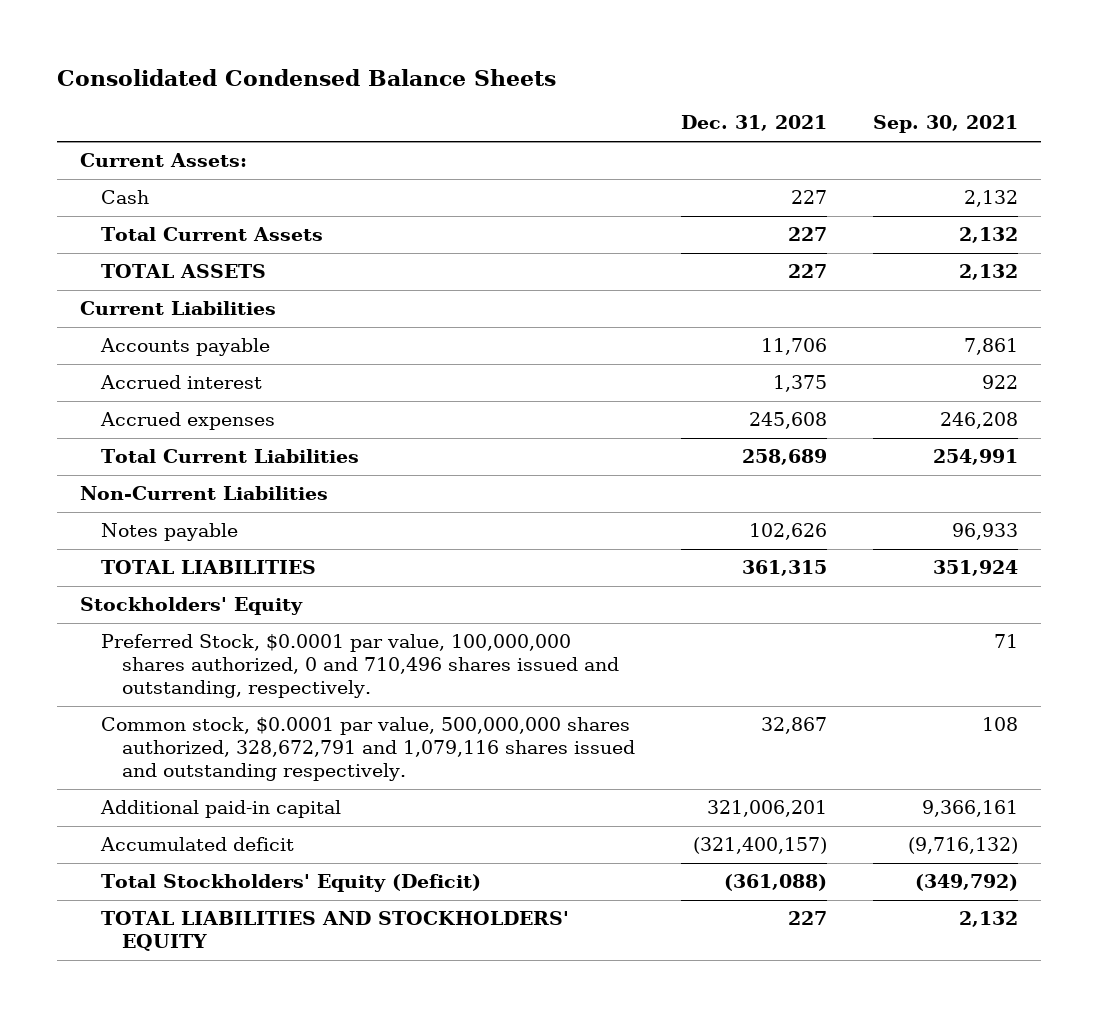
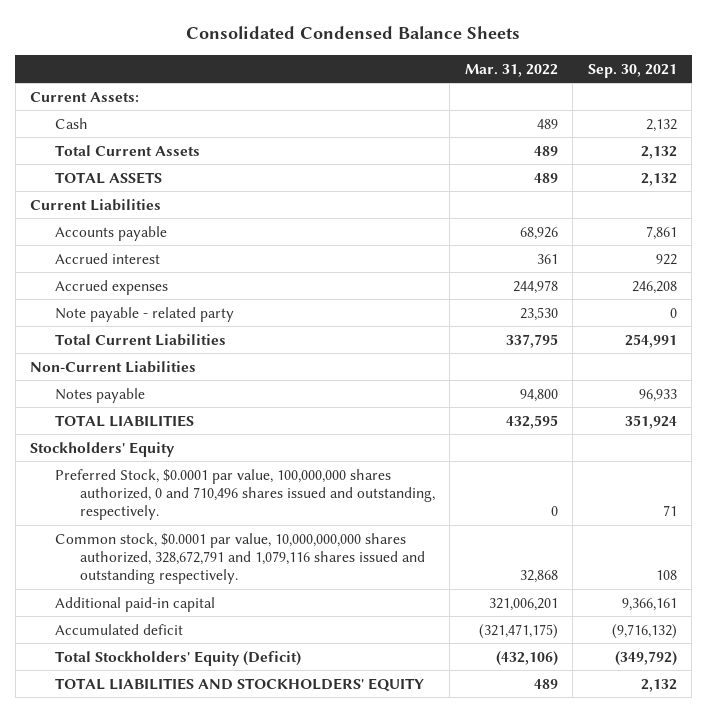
- | Dec. 31, 2021 | Sep. 30, 2021
+ | Mar. 31, 2022 | Sep. 30, 2021
+ Note payable - related party | 23,530 | 0
- Common stock, $0.0001 par value, 500,000,000 shares authorized, 328,672,791 and 1,079,116 shares issued and outstanding respectively. | 32,867 | 108
+ Common stock, $0.0001 par value, 10,000,000,000 shares authorized, 328,672,791 and 1,079,116 shares issued and outstanding respectively. | 32,868 | 108

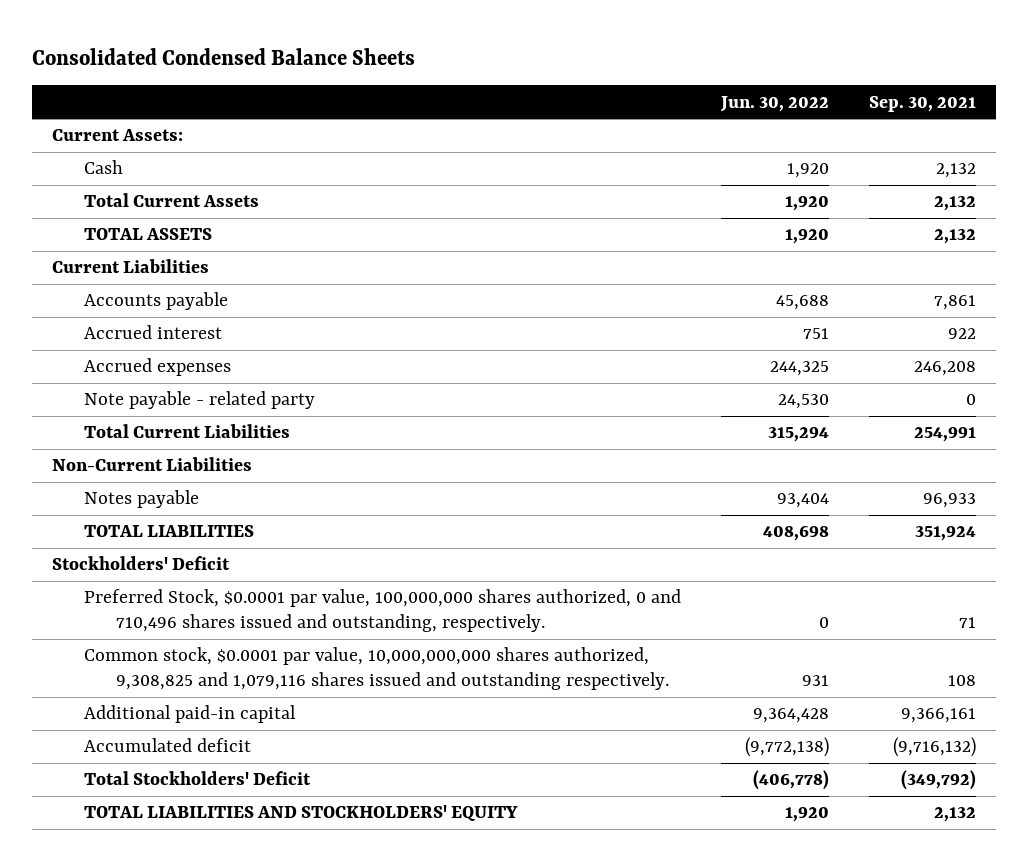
- | Mar. 31, 2022 | Sep. 30, 2021
+ | Jun. 30, 2022 | Sep. 30, 2021
- Stockholders' Equity
+ Stockholders' Deficit
- Common stock, $0.0001 par value, 10,000,000,000 shares authorized, 328,672,791 and 1,079,116 shares issued and outstanding respectively. | 32,868 | 108
+ Common stock, $0.0001 par value, 10,000,000,000 shares authorized, 9,308,825 and 1,079,116 shares issued and outstanding respectively. | 931 | 108
- Total Stockholders' Equity (Deficit) | (432,106) | (349,792)
+ Total Stockholders' Deficit | (406,778) | (349,792)

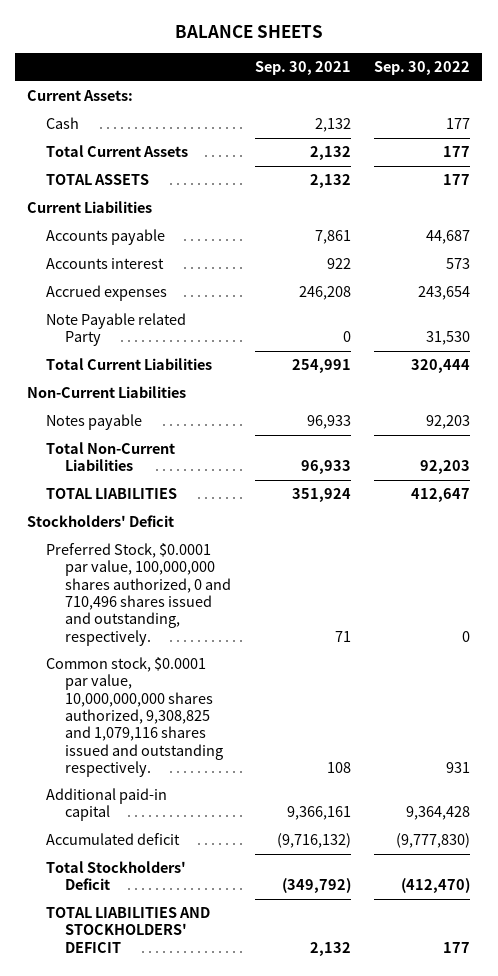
- Consolidated Condensed Balance Sheets
+ BALANCE SHEETS
- | Jun. 30, 2022 | Sep. 30, 2021
+ | Sep. 30, 2021 | Sep. 30, 2022
- Accrued interest | 751 | 922
+ Accounts interest | 922 | 573
- Note payable - related party | 24,530 | 0
+ Note Payable related Party | 0 | 31,530
+ Total Non-Current Liabilities | 96,933 | 92,203
- TOTAL LIABILITIES AND STOCKHOLDERS' EQUITY | 1,920 | 2,132
+ TOTAL LIABILITIES AND STOCKHOLDERS' DEFICIT | 2,132 | 177

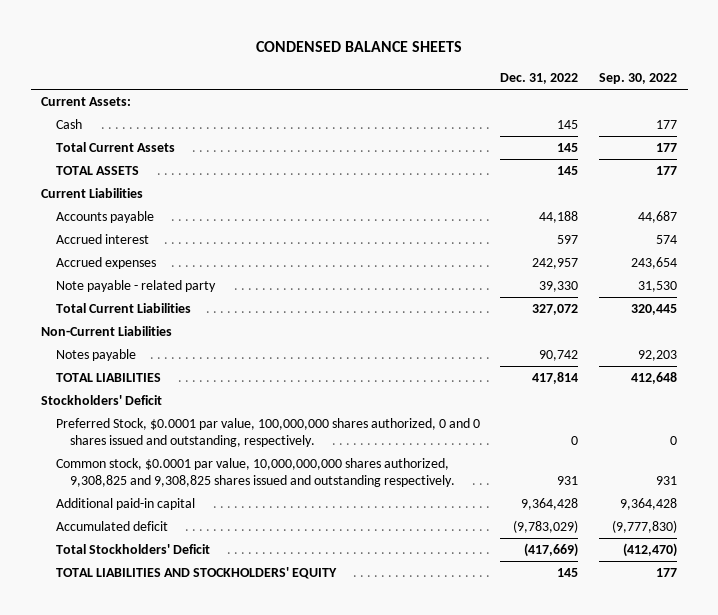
- BALANCE SHEETS
+ CONDENSED BALANCE SHEETS
- | Sep. 30, 2021 | Sep. 30, 2022
+ | Dec. 31, 2022 | Sep. 30, 2022
- Accounts interest | 922 | 573
+ Accrued interest | 597 | 574
- Note Payable related Party | 0 | 31,530
- Total Current Liabilities | 254,991 | 320,444
+ Note payable - related party | 39,330 | 31,530
+ Total Current Liabilities | 327,072 | 320,445
- Total Non-Current Liabilities | 96,933 | 92,203
- TOTAL LIABILITIES | 351,924 | 412,647
+ TOTAL LIABILITIES | 417,814 | 412,648
- Preferred Stock, $0.0001 par value, 100,000,000 shares authorized, 0 and 710,496 shares issued and outstanding, respectively. | 71 | 0
- Common stock, $0.0001 par value, 10,000,000,000 shares authorized, 9,308,825 and 1,079,116 shares issued and outstanding respectively. | 108 | 931
+ Preferred Stock, $0.0001 par value, 100,000,000 shares authorized, 0 and 0 shares issued and outstanding, respectively. | 0 | 0
+ Common stock, $0.0001 par value, 10,000,000,000 shares authorized, 9,308,825 and 9,308,825 shares issued and outstanding respectively. | 931 | 931
- TOTAL LIABILITIES AND STOCKHOLDERS' DEFICIT | 2,132 | 177
+ TOTAL LIABILITIES AND STOCKHOLDERS' EQUITY | 145 | 177

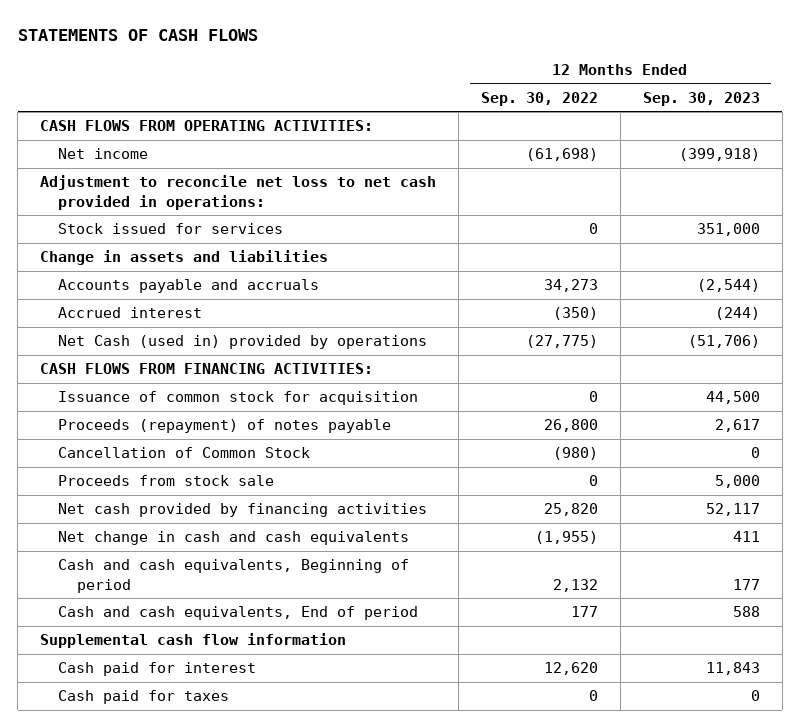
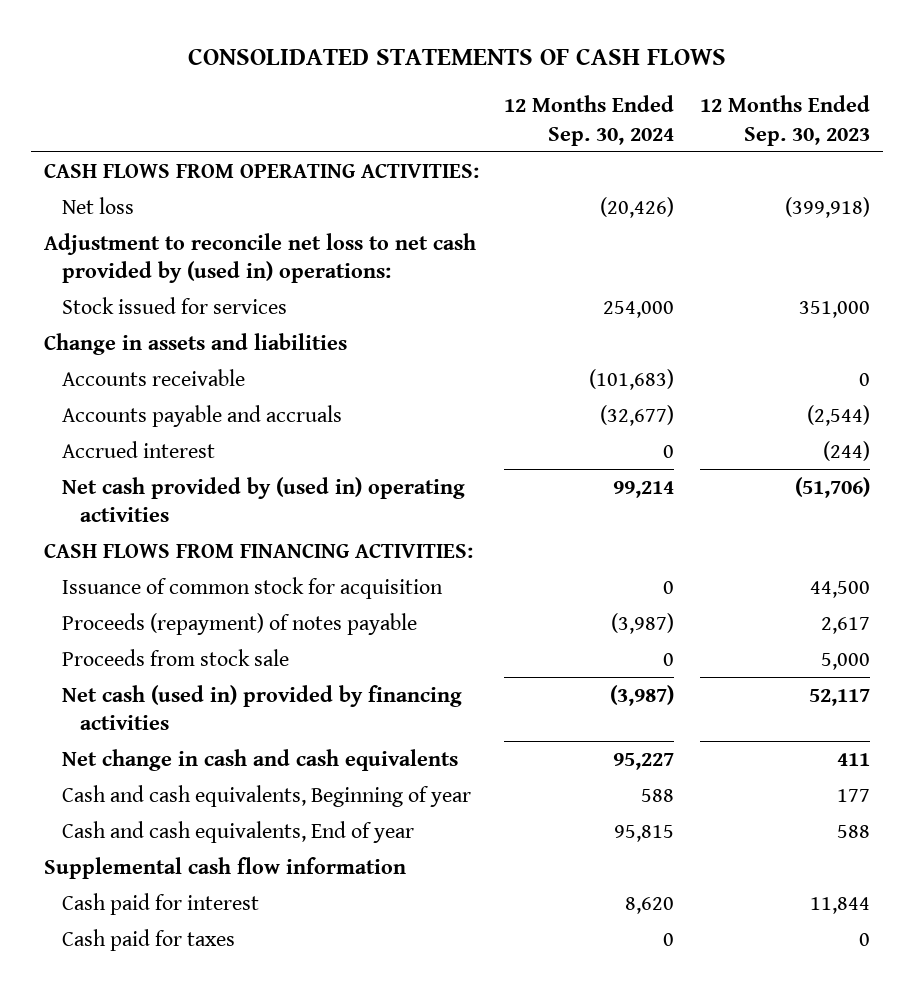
- STATEMENTS OF CASH FLOWS
+ CONSOLIDATED STATEMENTS OF CASH FLOWS
- | 12 Months Ended Sep. 30, 2022 | 12 Months Ended Sep. 30, 2023
+ | 12 Months Ended Sep. 30, 2024 | 12 Months Ended Sep. 30, 2023
- Net income | (61,698) | (399,918)
- Adjustment to reconcile net loss to net cash provided in operations:
+ Net loss | (20,426) | (399,918)
+ Adjustment to reconcile net loss to net cash provided by (used in) operations:
+ Accounts receivable | (101,683) | 0
- Net Cash (used in) provided by operations | (27,775) | (51,706)
+ Net cash provided by (used in) operating activities | 99,214 | (51,706)
- Cancellation of Common Stock | (980) | 0
- Net cash provided by financing activities | 25,820 | 52,117
+ Net cash (used in) provided by financing activities | (3,987) | 52,117
- Cash and cash equivalents, Beginning of period | 2,132 | 177
- Cash and cash equivalents, End of period | 177 | 588
+ Cash and cash equivalents, Beginning of year | 588 | 177
+ Cash and cash equivalents, End of year | 95,815 | 588
- Cash paid for interest | 12,620 | 11,843
+ Cash paid for interest | 8,620 | 11,844

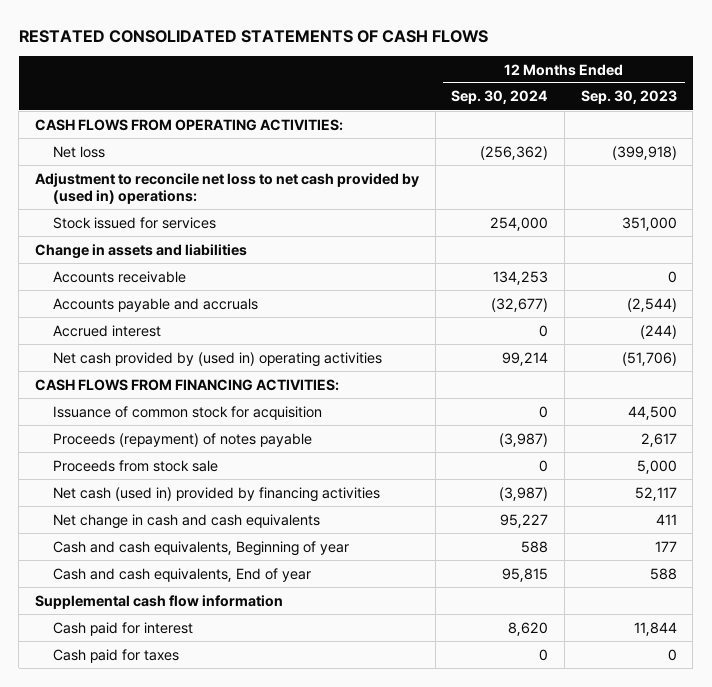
- CONSOLIDATED STATEMENTS OF CASH FLOWS
+ RESTATED CONSOLIDATED STATEMENTS OF CASH FLOWS
- Net loss | (20,426) | (399,918)
+ Net loss | (256,362) | (399,918)
- Accounts receivable | (101,683) | 0
+ Accounts receivable | 134,253 | 0

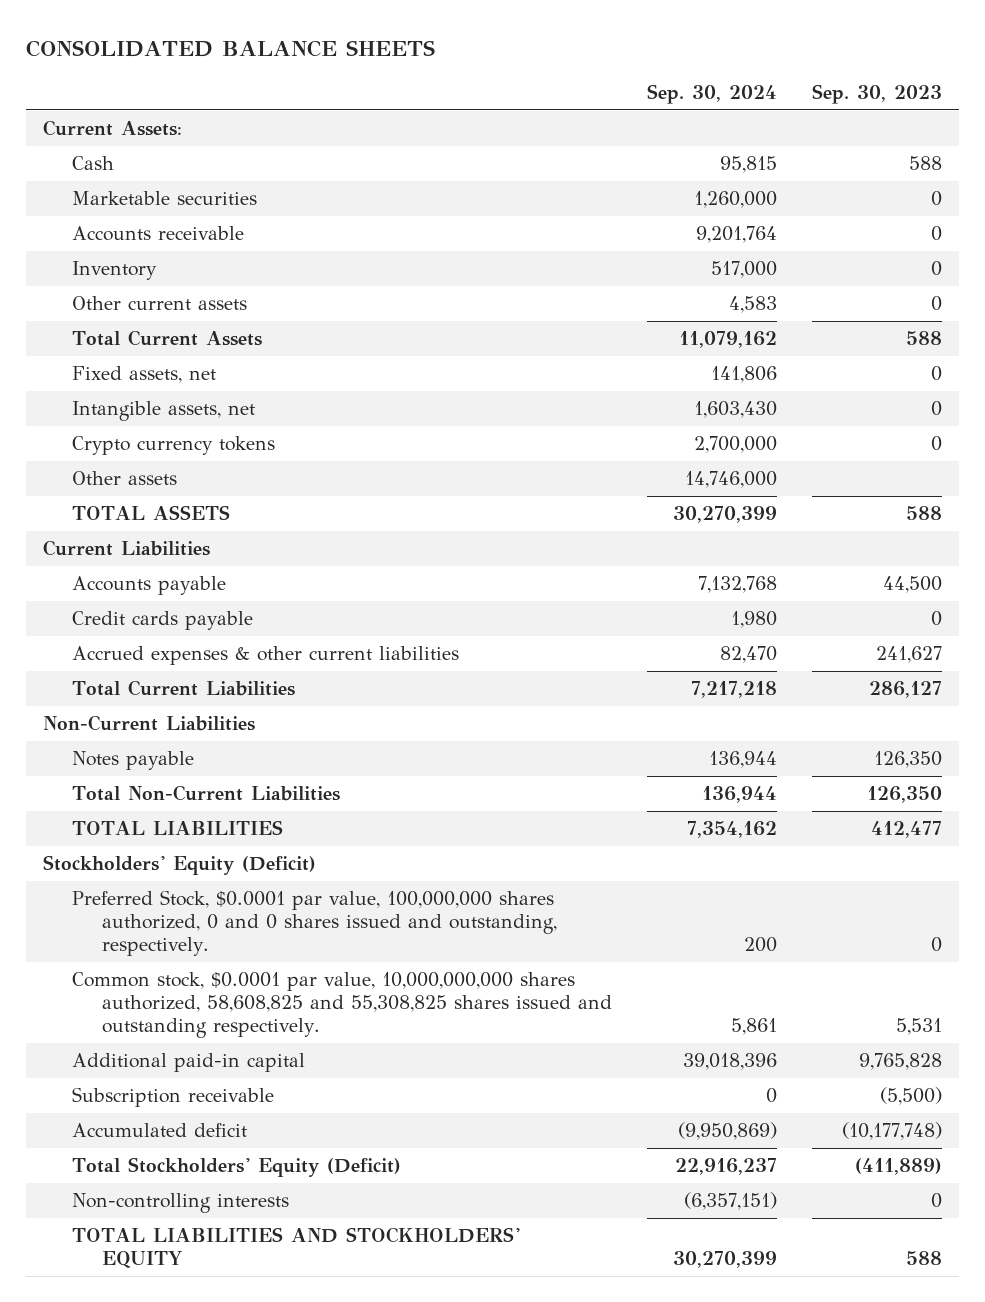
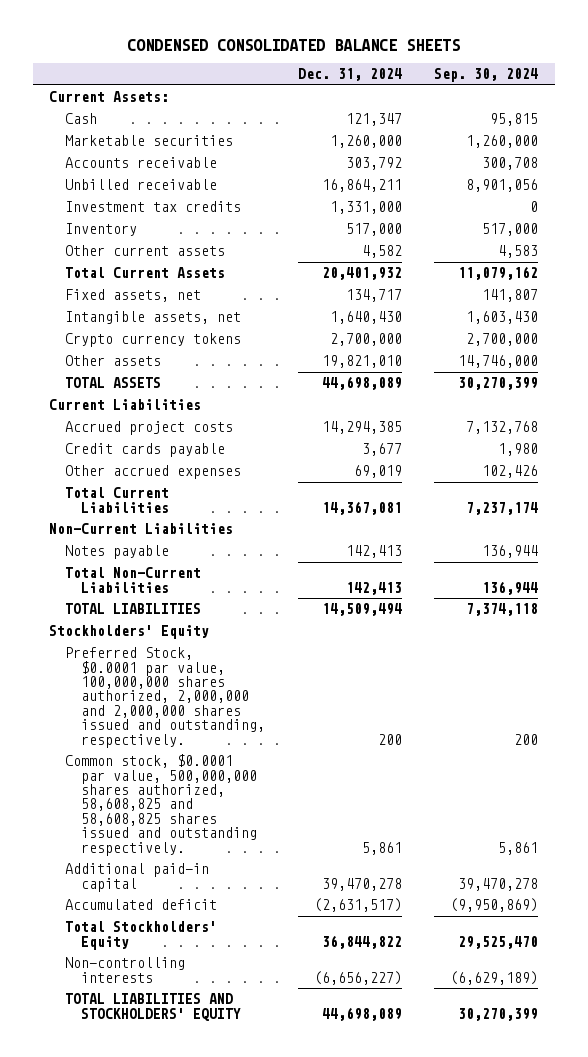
- CONSOLIDATED BALANCE SHEETS
+ CONDENSED CONSOLIDATED BALANCE SHEETS
- | Sep. 30, 2024 | Sep. 30, 2023
+ | Dec. 31, 2024 | Sep. 30, 2024
- Accounts receivable | 9,201,764 | 0
+ Accounts receivable | 303,792 | 300,708
+ Unbilled receivable | 16,864,211 | 8,901,056
+ Investment tax credits | 1,331,000 | 0
- Fixed assets, net | 141,806 | 0
+ Fixed assets, net | 134,717 | 141,807
- Accounts payable | 7,132,768 | 44,500
+ Accrued project costs | 14,294,385 | 7,132,768
- Accrued expenses & other current liabilities | 82,470 | 241,627
- Total Current Liabilities | 7,217,218 | 286,127
+ Other accrued expenses | 69,019 | 102,426
+ Total Current Liabilities | 14,367,081 | 7,237,174
- TOTAL LIABILITIES | 7,354,162 | 412,477
- Stockholders' Equity (Deficit)
- Preferred Stock, $0.0001 par value, 100,000,000 shares authorized, 0 and 0 shares issued and outstanding, respectively. | 200 | 0
- Common stock, $0.0001 par value, 10,000,000,000 shares authorized, 58,608,825 and 55,308,825 shares issued and outstanding respectively. | 5,861 | 5,531
- Additional paid-in capital | 39,018,396 | 9,765,828
- Subscription receivable | 0 | (5,500)
+ TOTAL LIABILITIES | 14,509,494 | 7,374,118
+ Stockholders' Equity
+ Preferred Stock, $0.0001 par value, 100,000,000 shares authorized, 2,000,000 and 2,000,000 shares issued and outstanding, respectively. | 200 | 200
+ Common stock, $0.0001 par value, 500,000,000 shares authorized, 58,608,825 and 58,608,825 shares issued and outstanding respectively. | 5,861 | 5,861
+ Additional paid-in capital | 39,470,278 | 39,470,278
- Total Stockholders' Equity (Deficit) | 22,916,237 | (411,889)
- Non-controlling interests | (6,357,151) | 0
+ Total Stockholders' Equity | 36,844,822 | 29,525,470
+ Non-controlling interests | (6,656,227) | (6,629,189)

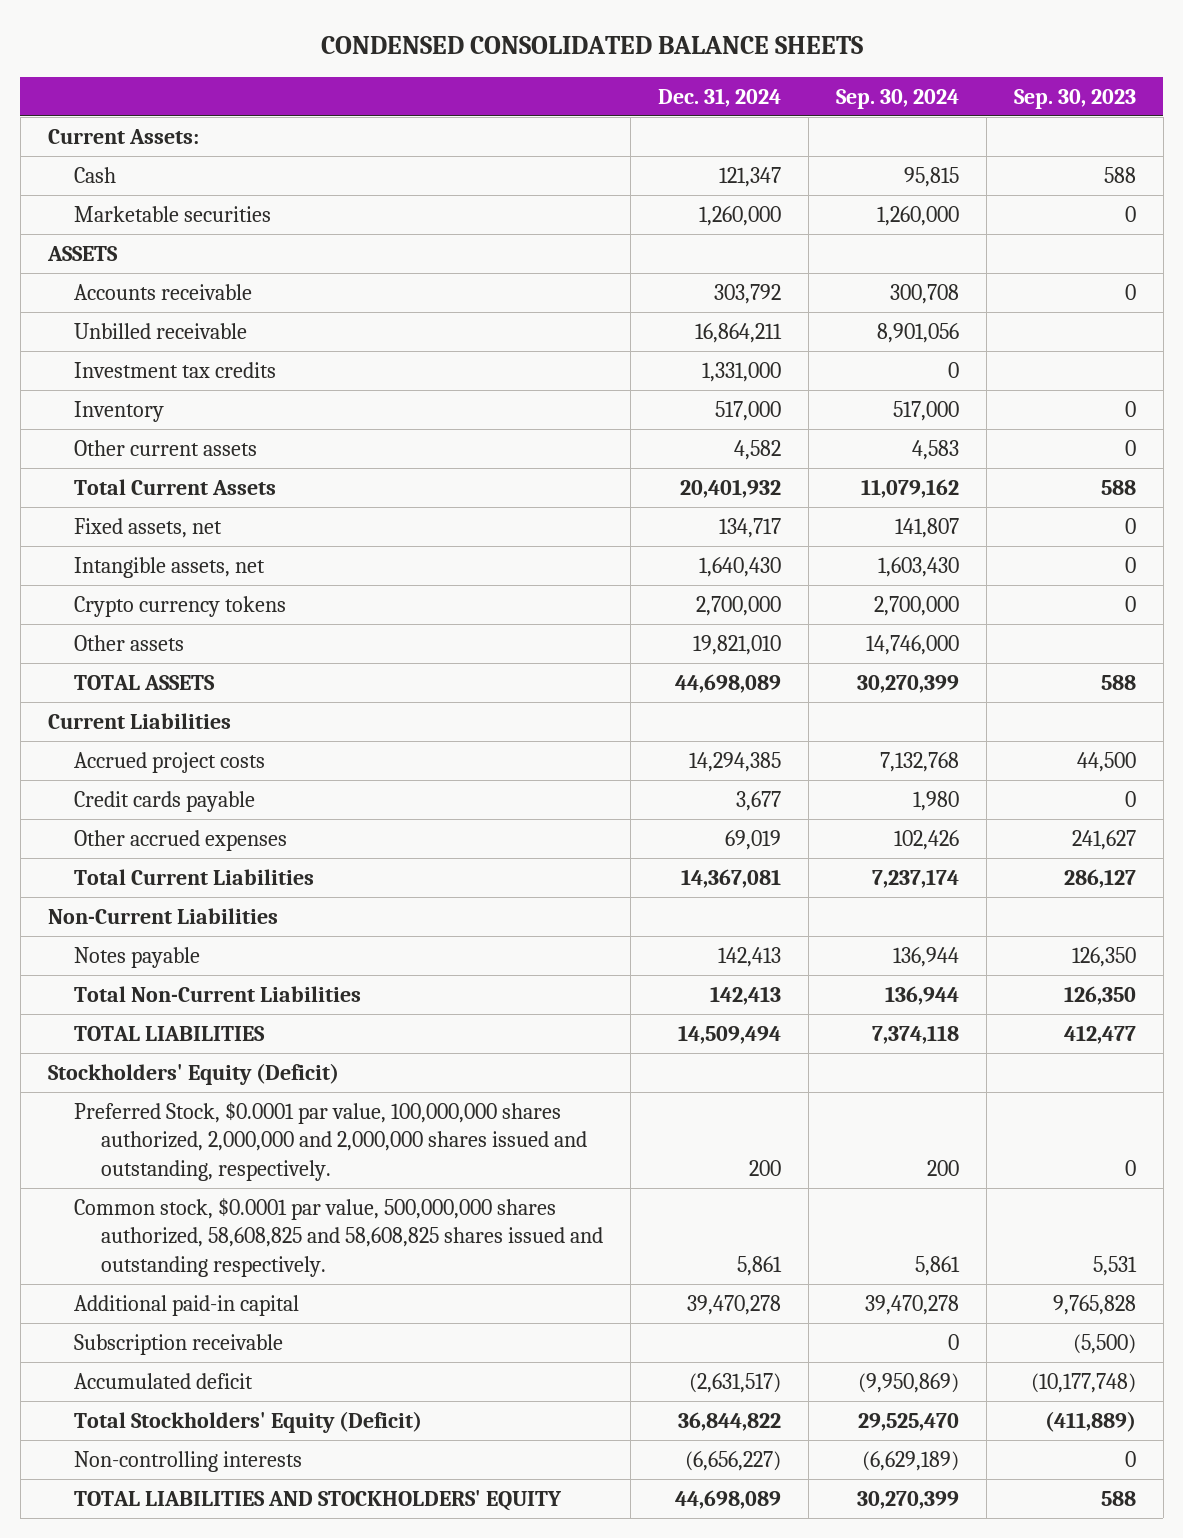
- | Dec. 31, 2024 | Sep. 30, 2024
+ | Dec. 31, 2024 | Sep. 30, 2024 | Sep. 30, 2023
+ ASSETS
- Stockholders' Equity
+ Stockholders' Equity (Deficit)
+ Subscription receivable | | 0 | (5,500)
- Total Stockholders' Equity | 36,844,822 | 29,525,470
+ Total Stockholders' Equity (Deficit) | 36,844,822 | 29,525,470 | (411,889)

